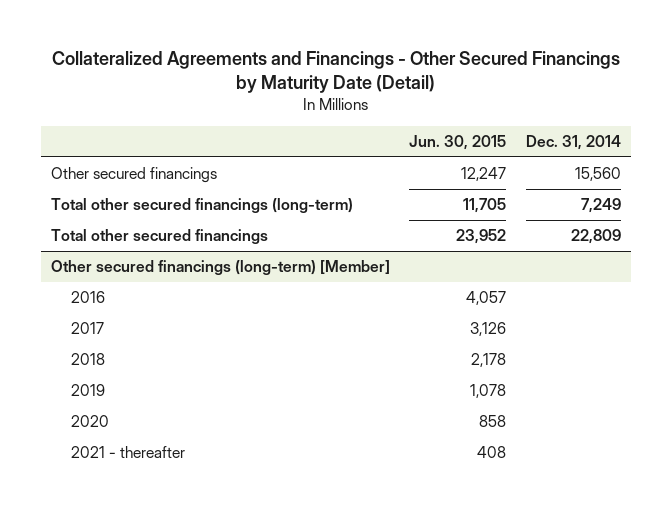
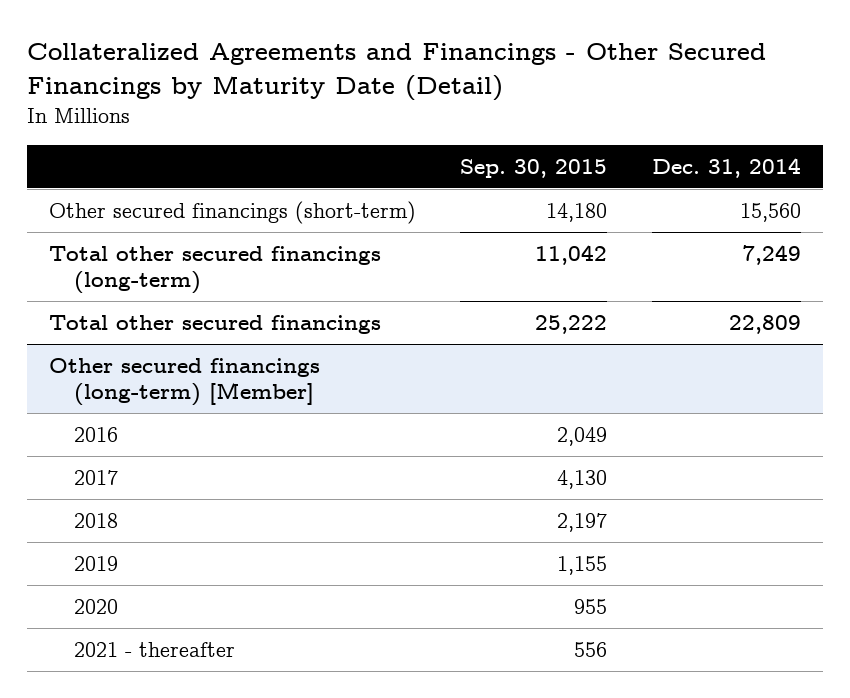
- | Jun. 30, 2015 | Dec. 31, 2014
+ | Sep. 30, 2015 | Dec. 31, 2014
- Other secured financings | 12,247 | 15,560
+ Other secured financings (short-term) | 14,180 | 15,560

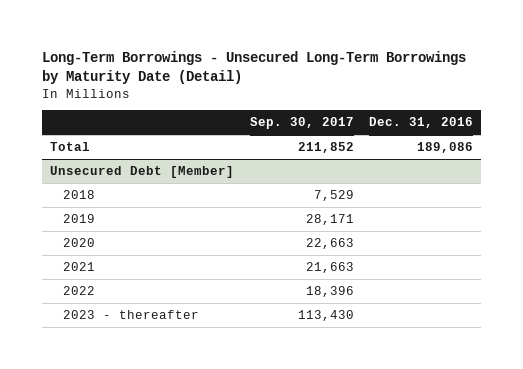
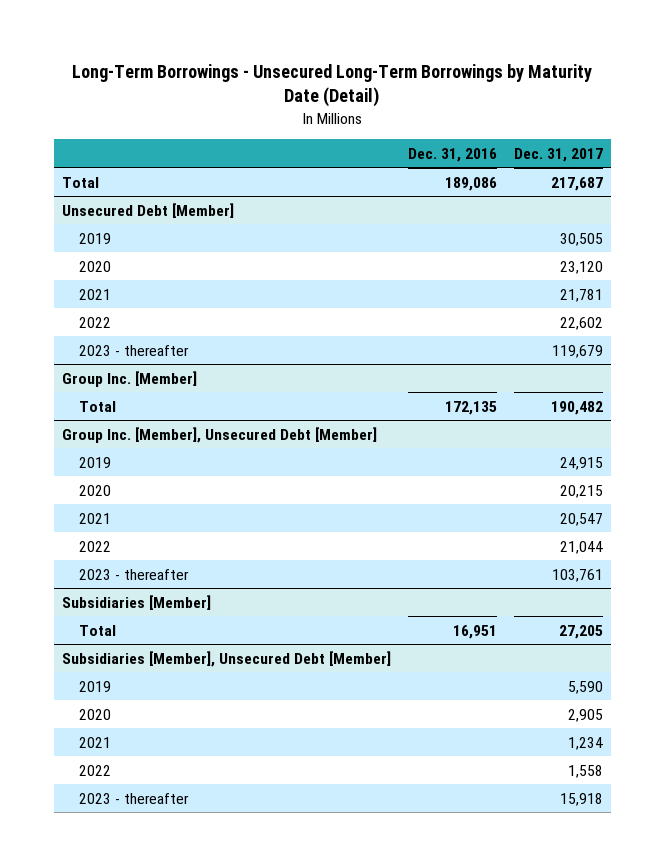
- | Sep. 30, 2017 | Dec. 31, 2016
+ | Dec. 31, 2016 | Dec. 31, 2017
@ Unsecured Debt [Member]
- 2018 | 7,529 |
+ Group Inc. [Member]
+ Total | 172,135 | 190,482
+ Group Inc. [Member], Unsecured Debt [Member]
+ 2019 | | 24,915
+ 2020 | | 20,215
+ 2021 | | 20,547
+ 2022 | | 21,044
+ 2023 - thereafter | | 103,761
+ Subsidiaries [Member]
+ Total | 16,951 | 27,205
+ Subsidiaries [Member], Unsecured Debt [Member]
+ 2019 | | 5,590
+ 2020 | | 2,905
+ 2021 | | 1,234
+ 2022 | | 1,558
+ 2023 - thereafter | | 15,918

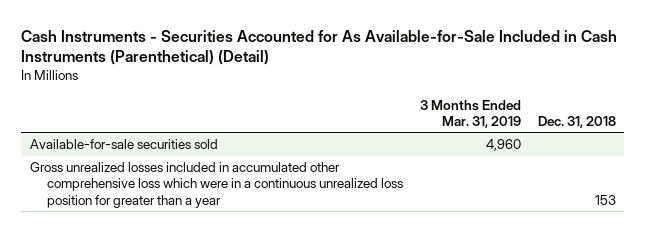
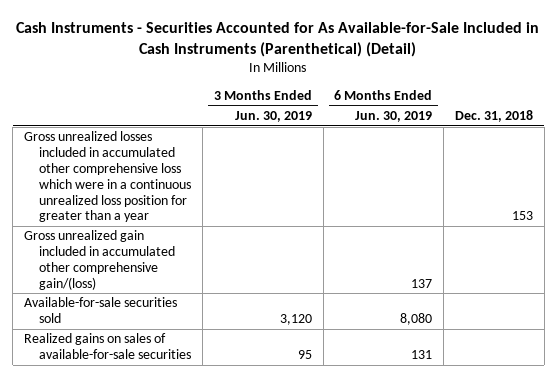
- | 3 Months Ended Mar. 31, 2019 | Dec. 31, 2018
+ | 3 Months Ended Jun. 30, 2019 | 6 Months Ended Jun. 30, 2019 | Dec. 31, 2018
+ Gross unrealized gain included in accumulated other comprehensive gain/(loss) | | 137 |
moved down: Available-for-sale securities sold | 3,120 | 8,080 |
+ Realized gains on sales of available-for-sale securities | 95 | 131 |

